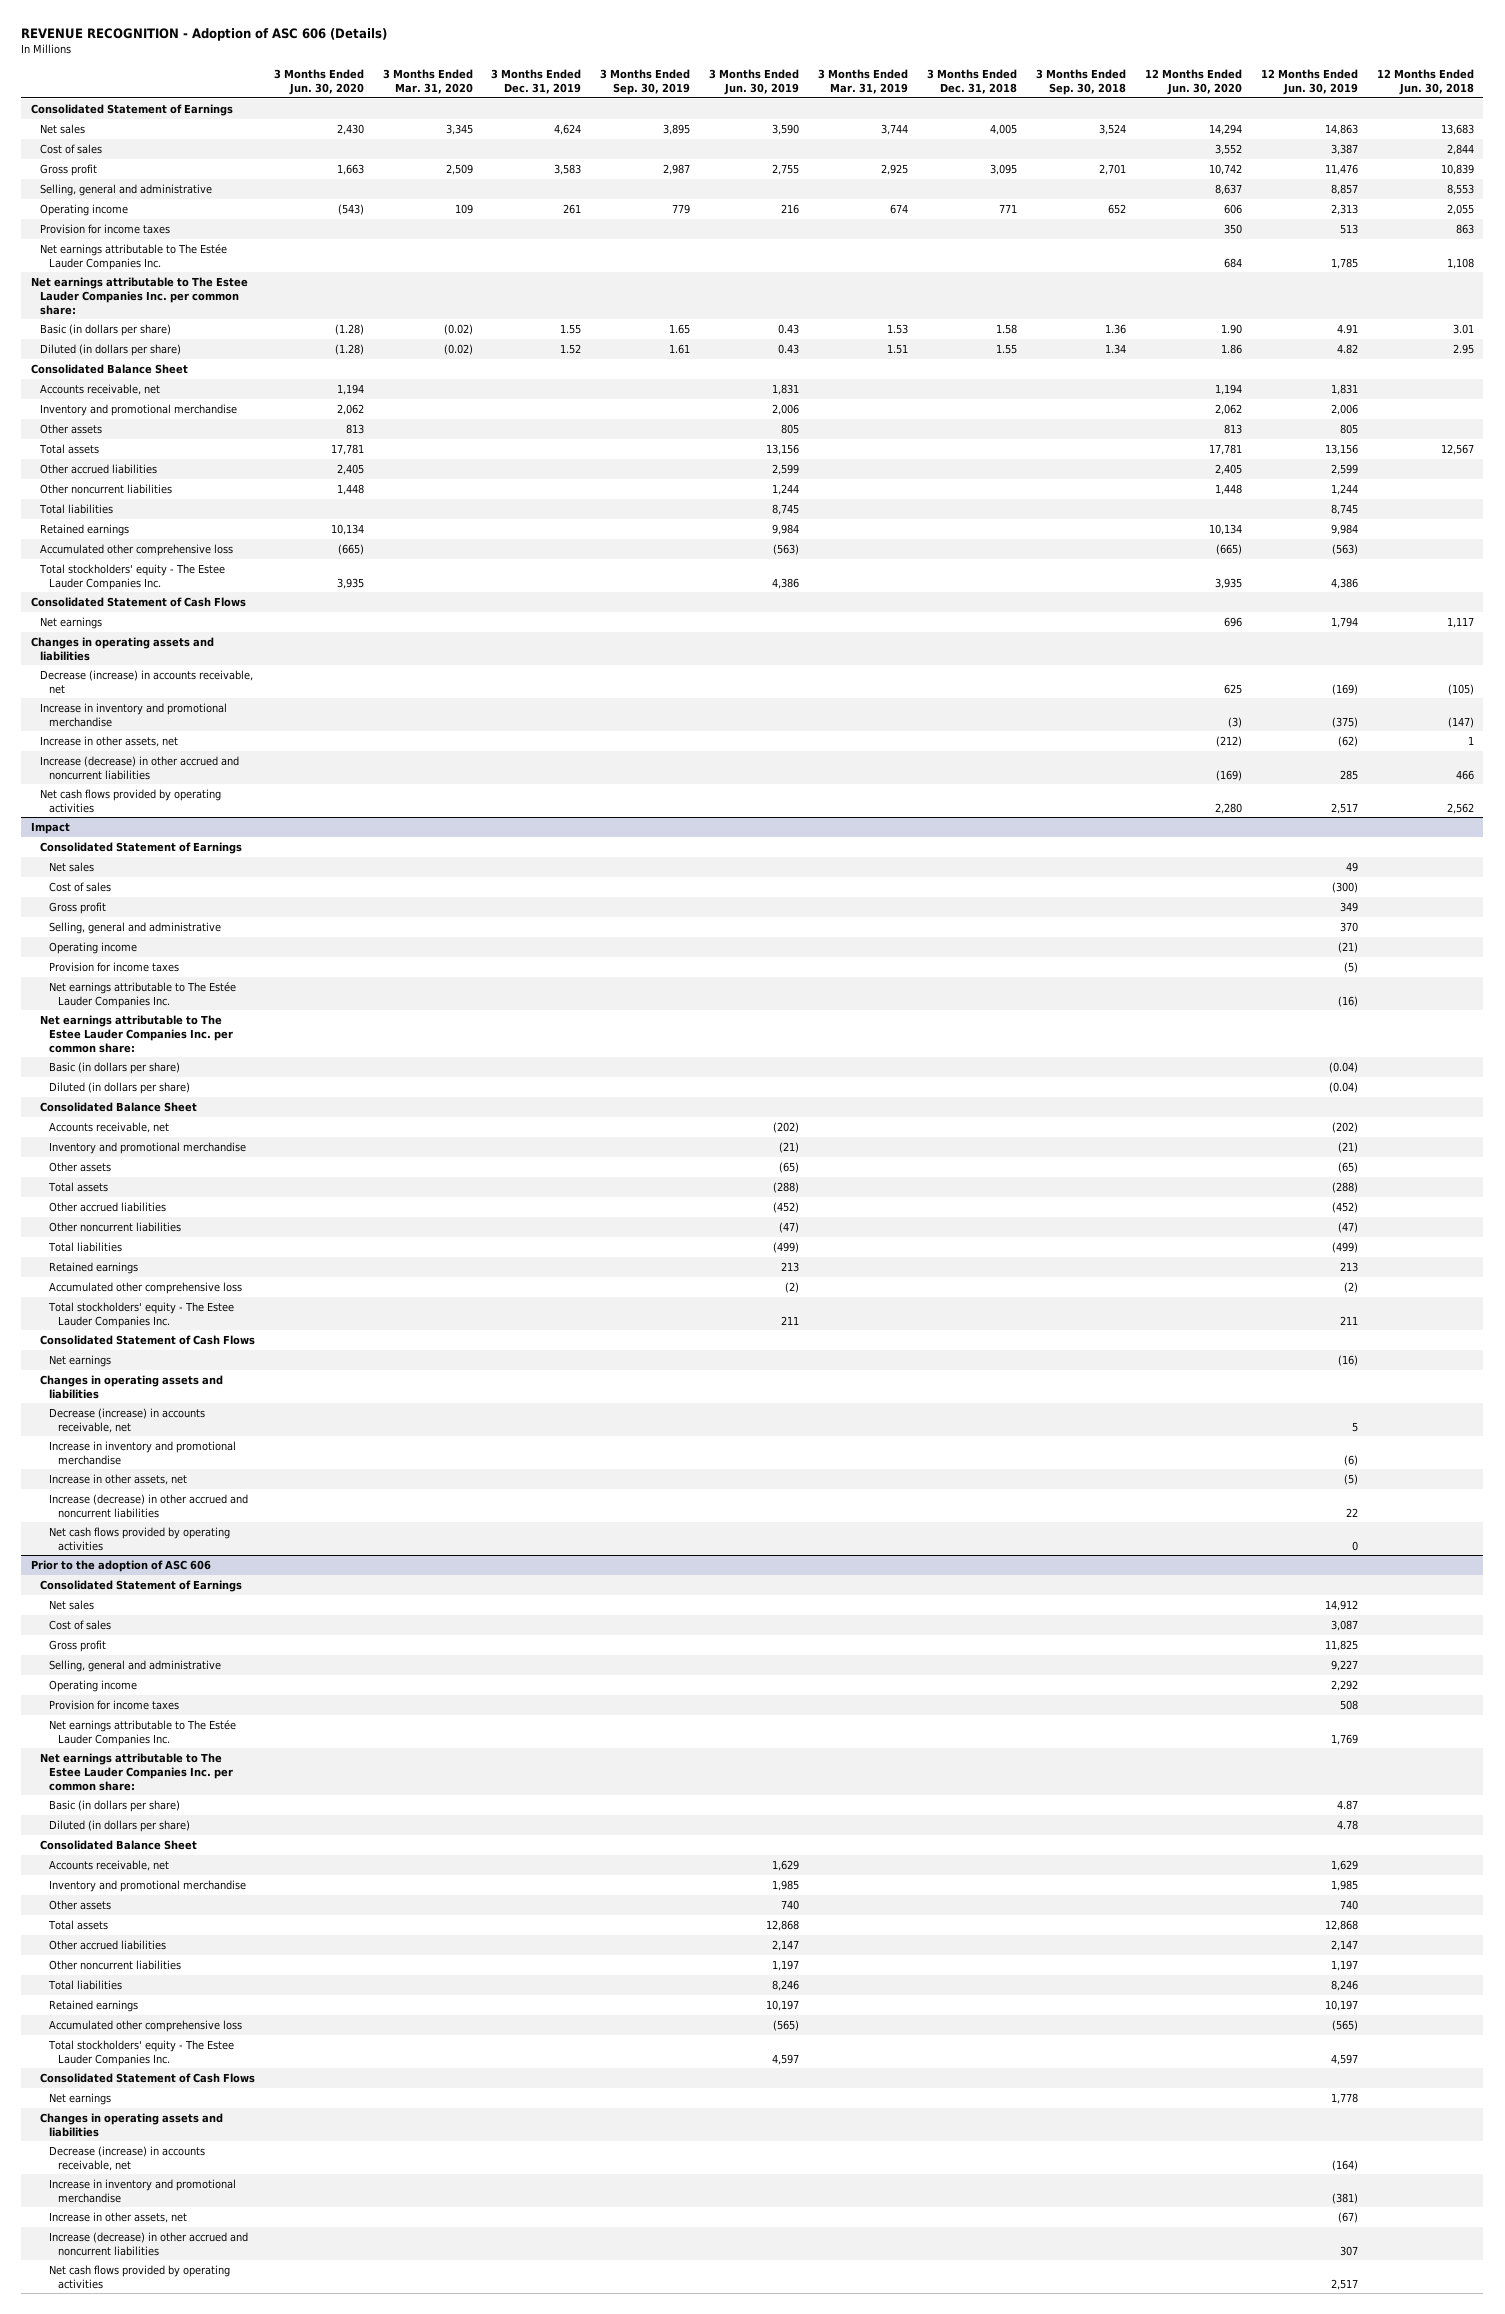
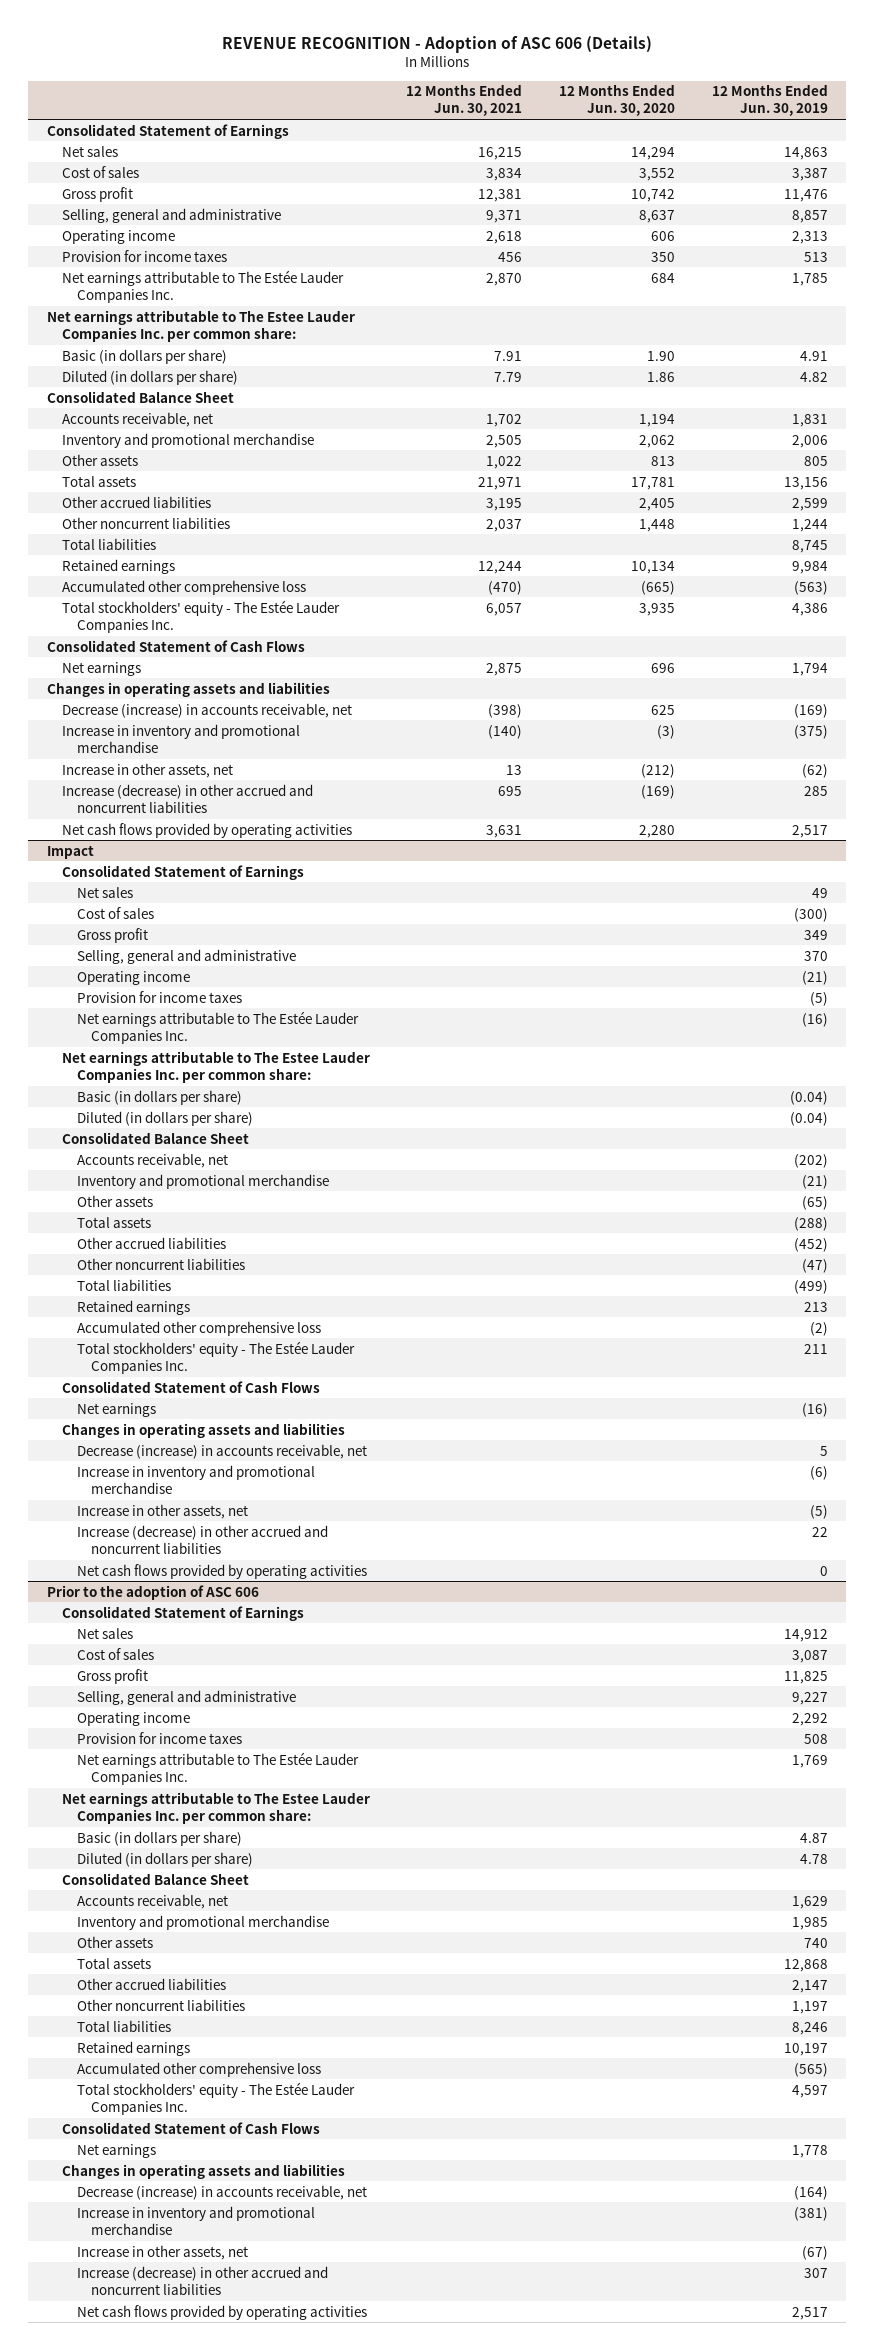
- | 3 Months Ended Jun. 30, 2020 | 3 Months Ended Mar. 31, 2020 | 3 Months Ended Dec. 31, 2019 | 3 Months Ended Sep. 30, 2019 | 3 Months Ended Jun. 30, 2019 | 3 Months Ended Mar. 31, 2019 | 3 Months Ended Dec. 31, 2018 | 3 Months Ended Sep. 30, 2018 | 12 Months Ended Jun. 30, 2020 | 12 Months Ended Jun. 30, 2019 | 12 Months Ended Jun. 30, 2018
+ | 12 Months Ended Jun. 30, 2021 | 12 Months Ended Jun. 30, 2020 | 12 Months Ended Jun. 30, 2019
- Total stockholders' equity - The Estee Lauder Companies Inc. | 3,935 | | | | 4,386 | | | | 3,935 | 4,386 |
+ Total stockholders' equity - The Estée Lauder Companies Inc. | 6,057 | 3,935 | 4,386
@ Impact
- Total stockholders' equity - The Estee Lauder Companies Inc. | | | | | 211 | | | | | 211 |
+ Total stockholders' equity - The Estée Lauder Companies Inc. | | | 211
@ Prior to the adoption of ASC 606
- Total stockholders' equity - The Estee Lauder Companies Inc. | | | | | 4,597 | | | | | 4,597 |
+ Total stockholders' equity - The Estée Lauder Companies Inc. | | | 4,597

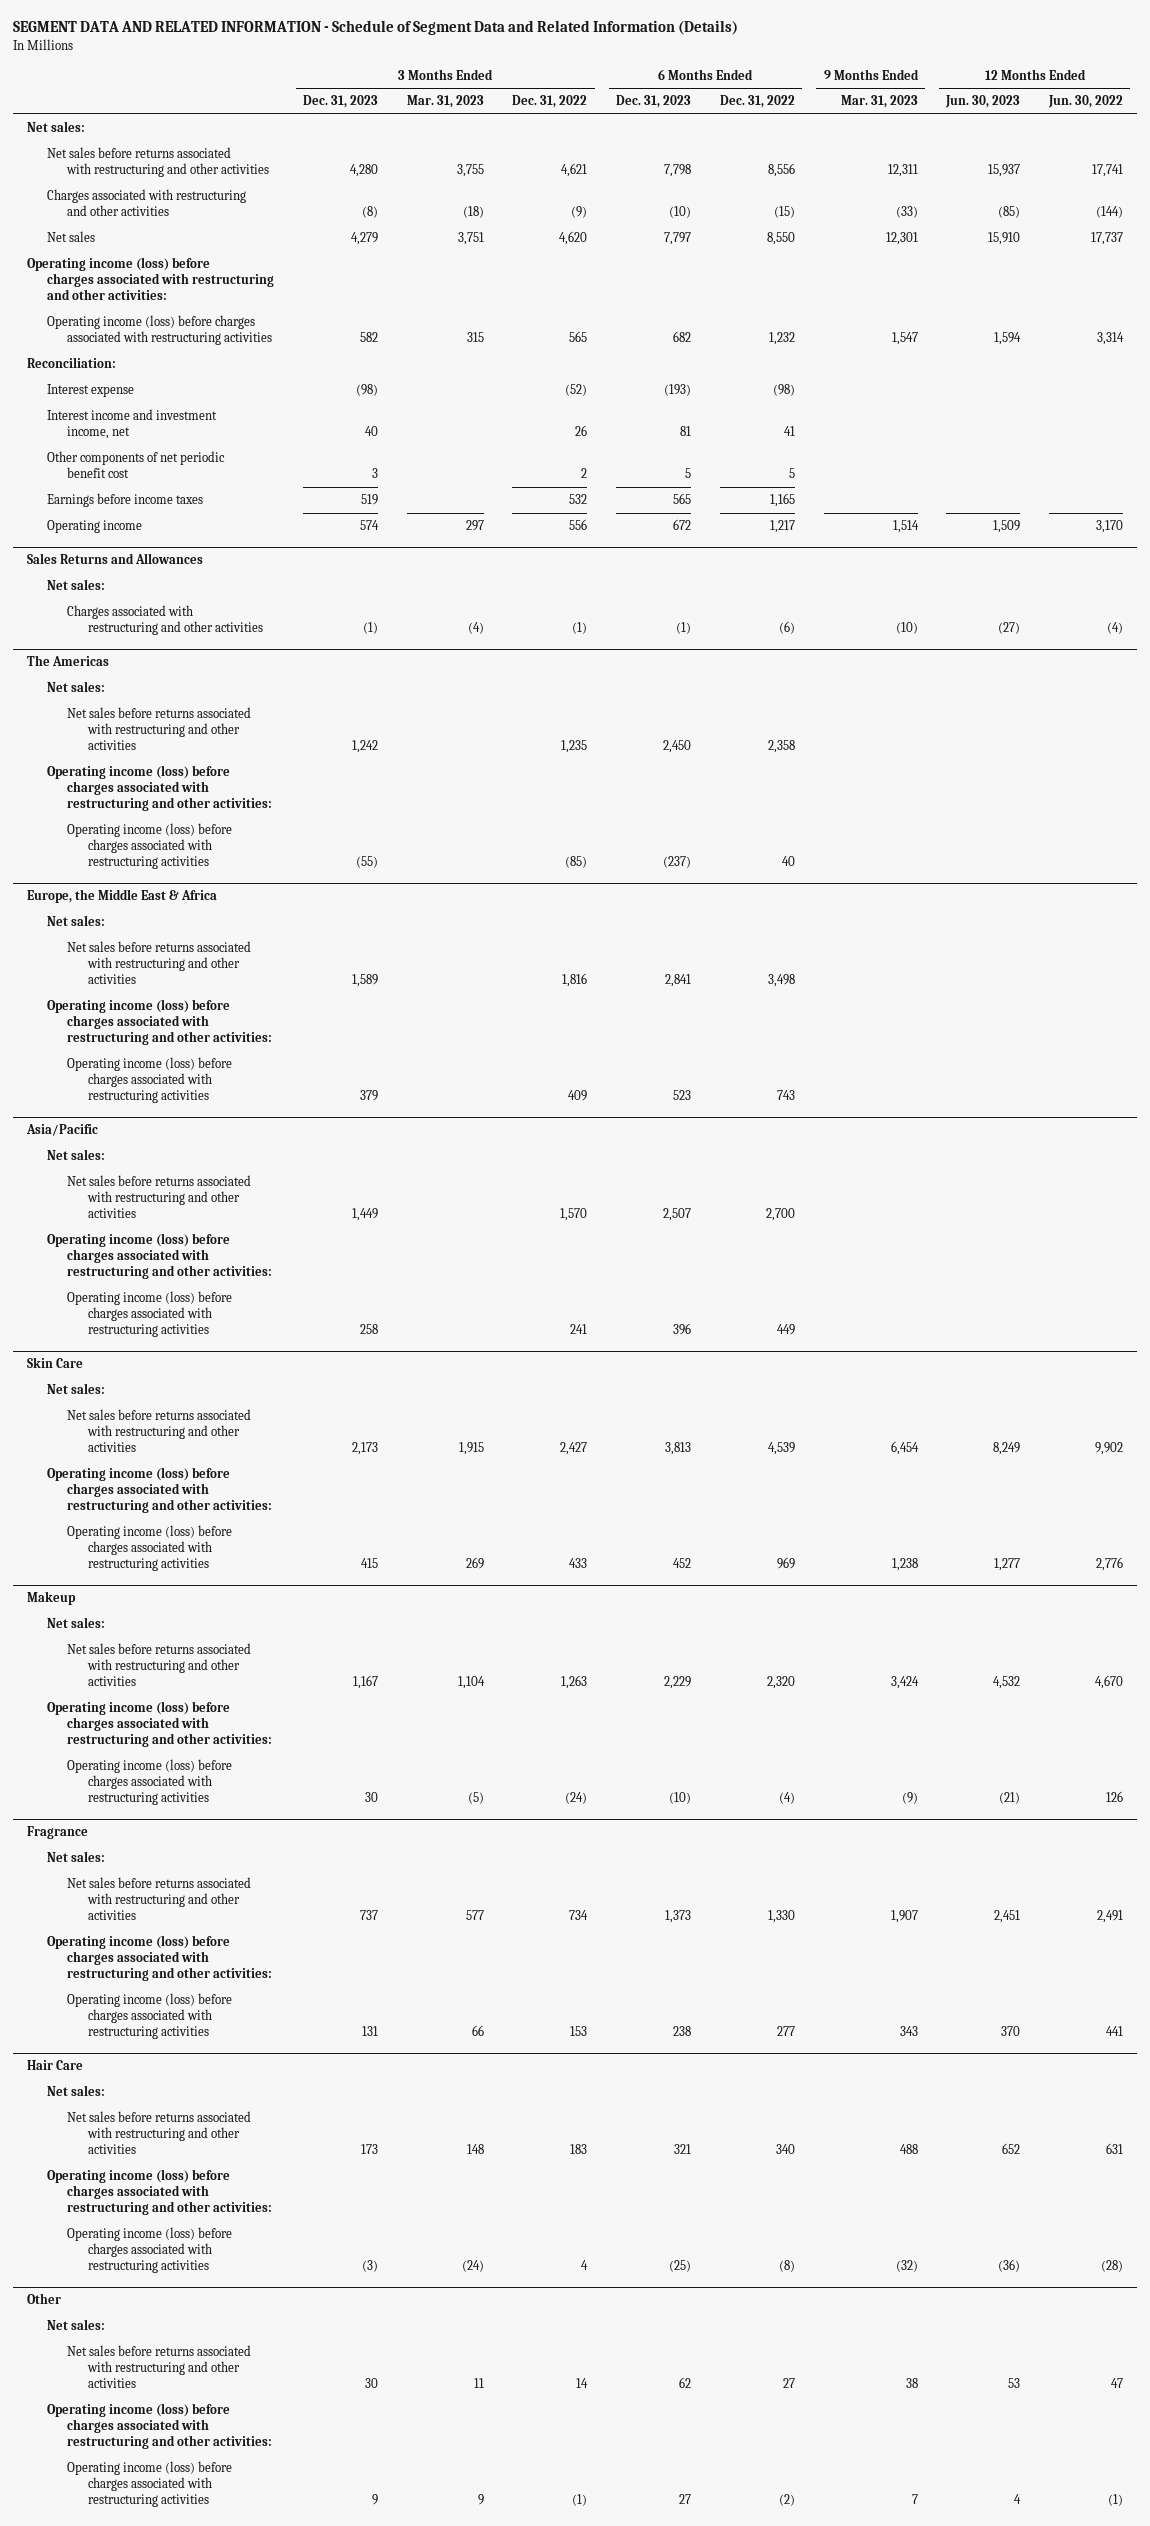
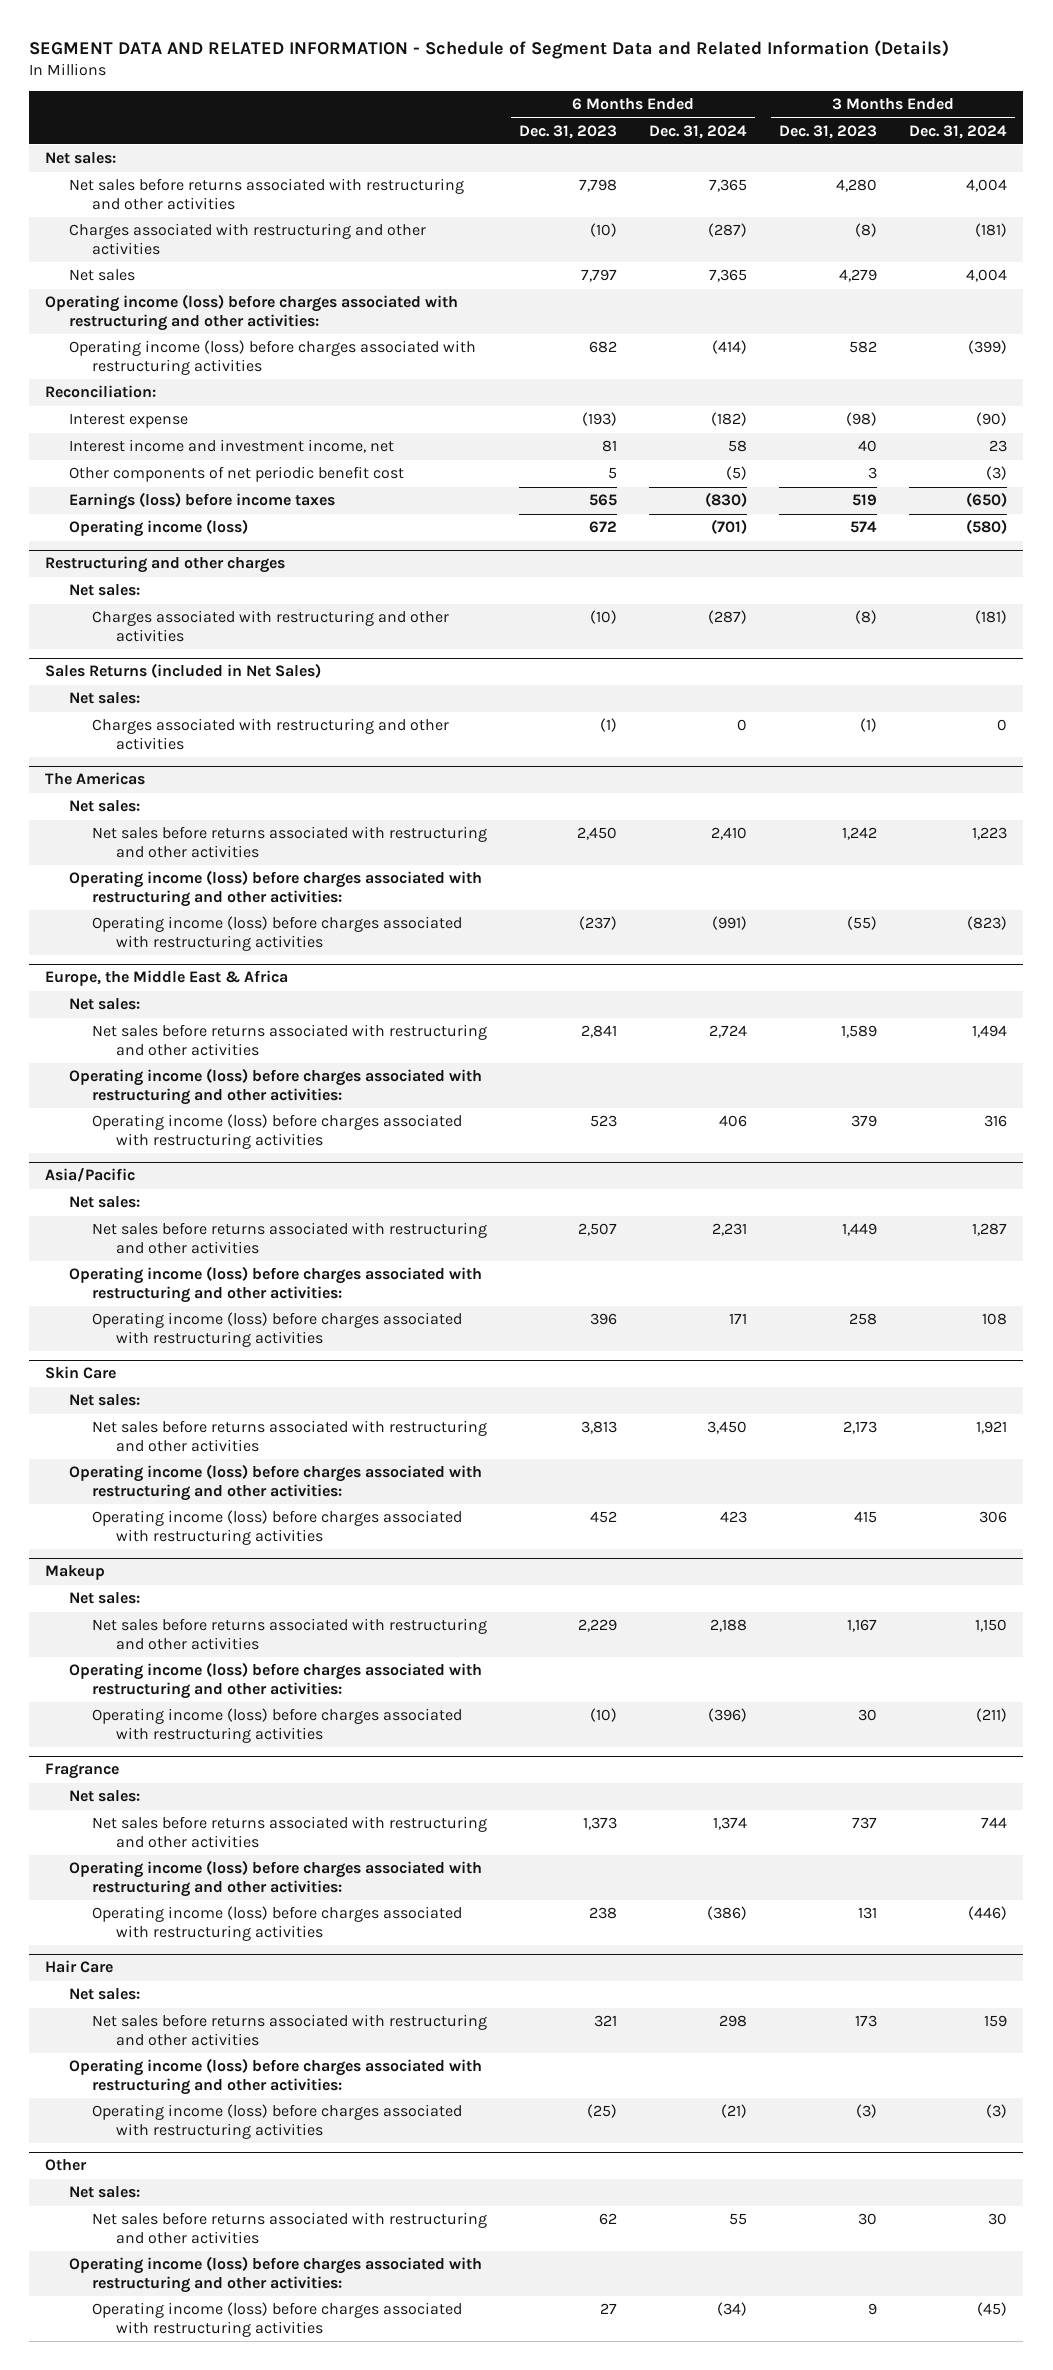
- | 3 Months Ended Dec. 31, 2023 | 3 Months Ended Mar. 31, 2023 | 3 Months Ended Dec. 31, 2022 | 6 Months Ended Dec. 31, 2023 | 6 Months Ended Dec. 31, 2022 | 9 Months Ended Mar. 31, 2023 | 12 Months Ended Jun. 30, 2023 | 12 Months Ended Jun. 30, 2022
+ | 6 Months Ended Dec. 31, 2023 | 6 Months Ended Dec. 31, 2024 | 3 Months Ended Dec. 31, 2023 | 3 Months Ended Dec. 31, 2024
- Earnings before income taxes | 519 | | 532 | 565 | 1,165 | | |
- Operating income | 574 | 297 | 556 | 672 | 1,217 | 1,514 | 1,509 | 3,170
- Sales Returns and Allowances
+ Earnings (loss) before income taxes | 565 | (830) | 519 | (650)
+ Operating income (loss) | 672 | (701) | 574 | (580)
+ Restructuring and other charges
+ Charges associated with restructuring and other activities | (10) | (287) | (8) | (181)
+ Sales Returns (included in Net Sales)
+ Net sales:

